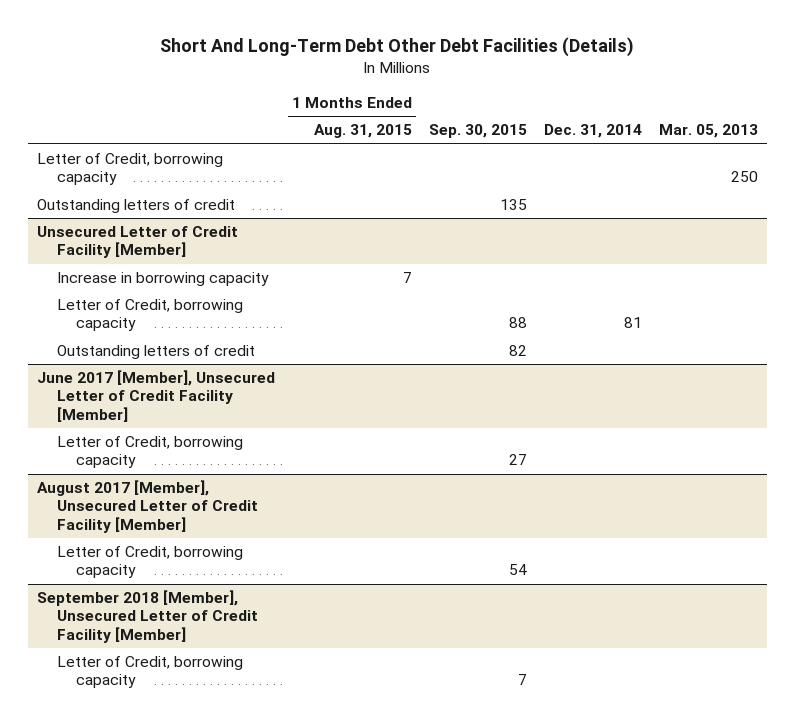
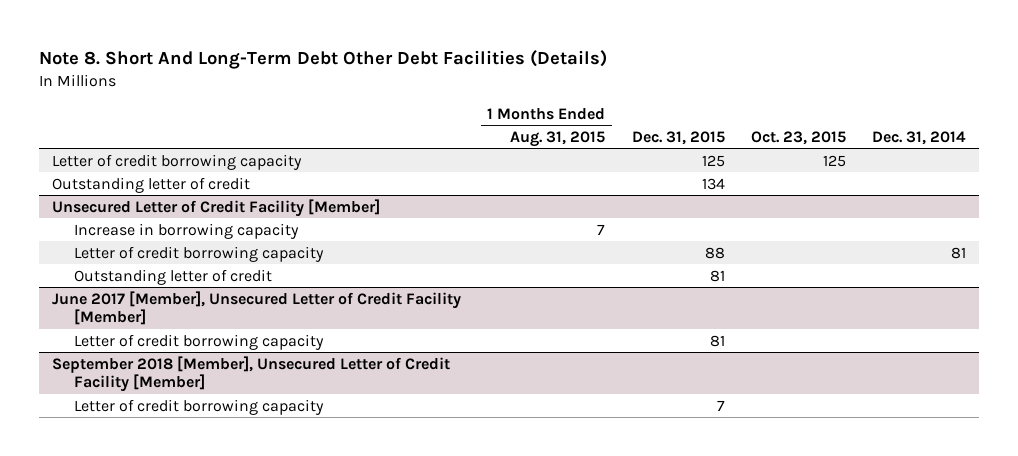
- Short And Long-Term Debt Other Debt Facilities (Details)
+ Note 8. Short And Long-Term Debt Other Debt Facilities (Details)
- | 1 Months Ended Aug. 31, 2015 | Sep. 30, 2015 | Dec. 31, 2014 | Mar. 05, 2013
+ | 1 Months Ended Aug. 31, 2015 | Dec. 31, 2015 | Oct. 23, 2015 | Dec. 31, 2014
- Letter of Credit, borrowing capacity | | | | 250
- Outstanding letters of credit | | 135 | |
+ Letter of credit borrowing capacity | | 125 | 125 |
+ Outstanding letter of credit | | 134 | |
@ Unsecured Letter of Credit Facility [Member]
- Letter of Credit, borrowing capacity | | 88 | 81 |
- Outstanding letters of credit | | 82 | |
+ Letter of credit borrowing capacity | | 88 | | 81
+ Outstanding letter of credit | | 81 | |
@ June 2017 [Member], Unsecured Letter of Credit Facility [Member]
- Letter of Credit, borrowing capacity | | 27 | |
- August 2017 [Member], Unsecured Letter of Credit Facility [Member]
- Letter of Credit, borrowing capacity | | 54 | |
@ June 2017 [Member], Unsecured Letter of Credit Facility [Member]
+ Letter of credit borrowing capacity | | 81 | |
@ September 2018 [Member], Unsecured Letter of Credit Facility [Member]
- Letter of Credit, borrowing capacity | | 7 | |
+ Letter of credit borrowing capacity | | 7 | |

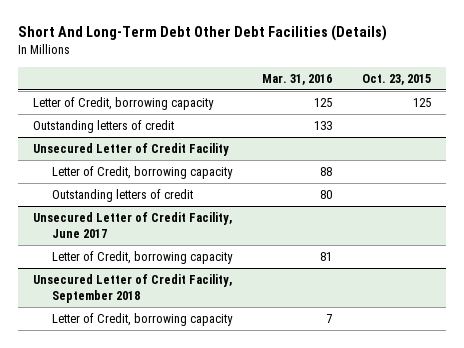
- Note 8. Short And Long-Term Debt Other Debt Facilities (Details)
+ Short And Long-Term Debt Other Debt Facilities (Details)
- | 1 Months Ended Aug. 31, 2015 | Dec. 31, 2015 | Oct. 23, 2015 | Dec. 31, 2014
+ | Mar. 31, 2016 | Oct. 23, 2015
- Letter of credit borrowing capacity | | 125 | 125 |
- Outstanding letter of credit | | 134 | |
- Unsecured Letter of Credit Facility [Member]
- Increase in borrowing capacity | 7 | | |
- Letter of credit borrowing capacity | | 88 | | 81
- Outstanding letter of credit | | 81 | |
- June 2017 [Member], Unsecured Letter of Credit Facility [Member]
- Letter of credit borrowing capacity | | 81 | |
- September 2018 [Member], Unsecured Letter of Credit Facility [Member]
- Letter of credit borrowing capacity | | 7 | |
+ Letter of Credit, borrowing capacity | 125 | 125
+ Outstanding letters of credit | 133 |
+ Unsecured Letter of Credit Facility
+ Letter of Credit, borrowing capacity | 88 |
+ Outstanding letters of credit | 80 |
+ Unsecured Letter of Credit Facility, June 2017
+ Letter of Credit, borrowing capacity | 81 |
+ Unsecured Letter of Credit Facility, September 2018
+ Letter of Credit, borrowing capacity | 7 |

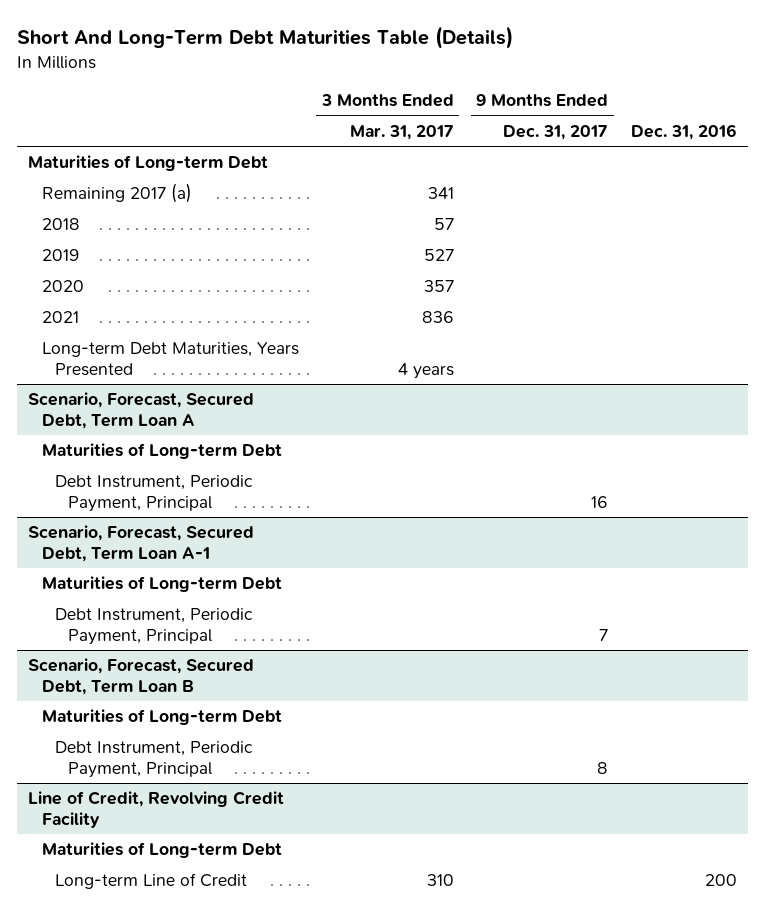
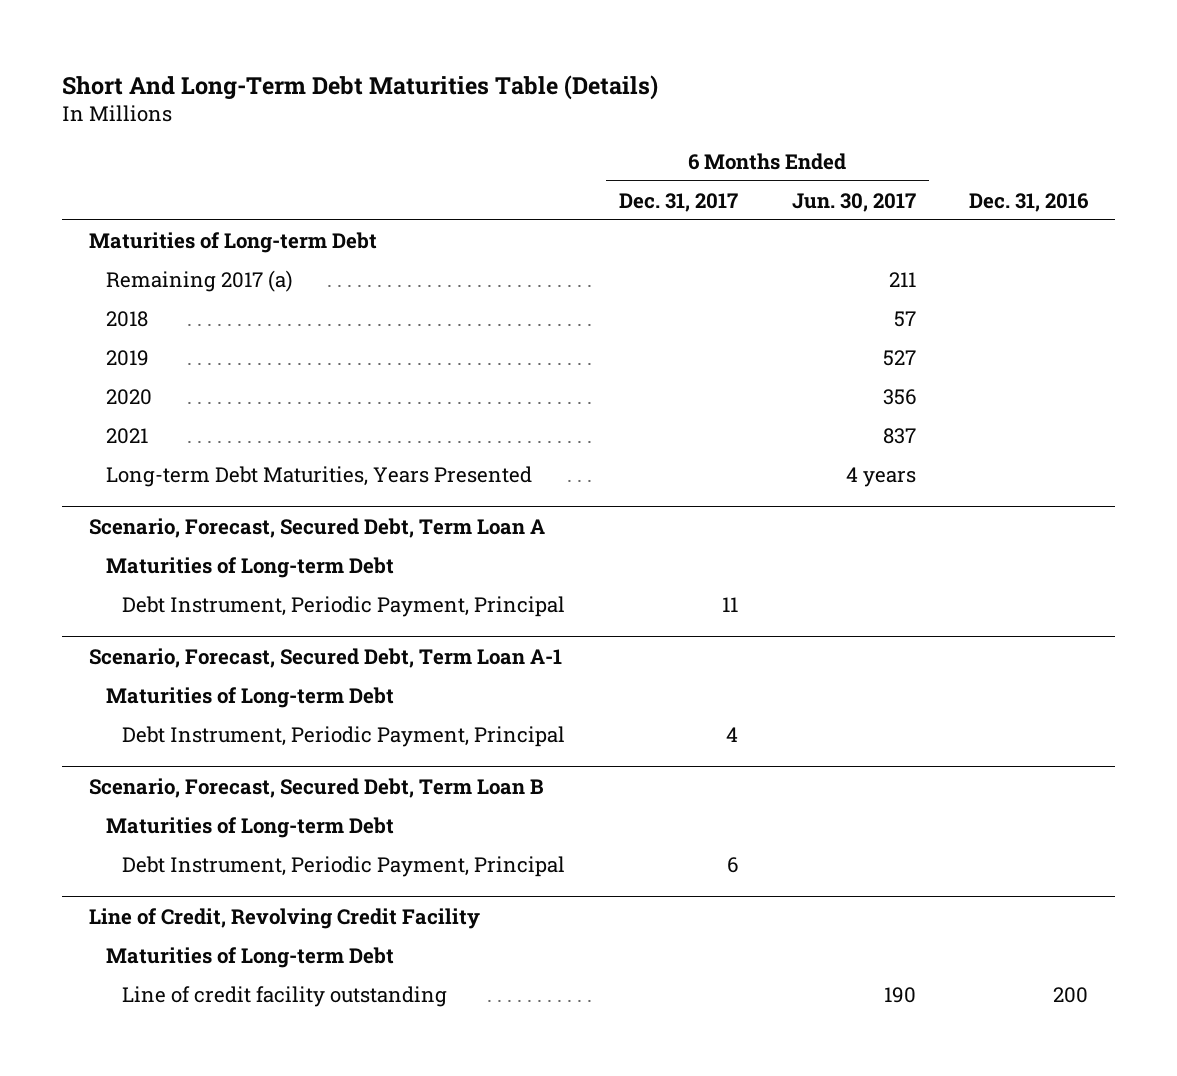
- | 3 Months Ended Mar. 31, 2017 | 9 Months Ended Dec. 31, 2017 | Dec. 31, 2016
+ | 6 Months Ended Dec. 31, 2017 | 6 Months Ended Jun. 30, 2017 | Dec. 31, 2016
@ Line of Credit, Revolving Credit Facility
- Long-term Line of Credit | 310 | | 200
+ Line of credit facility outstanding | | 190 | 200

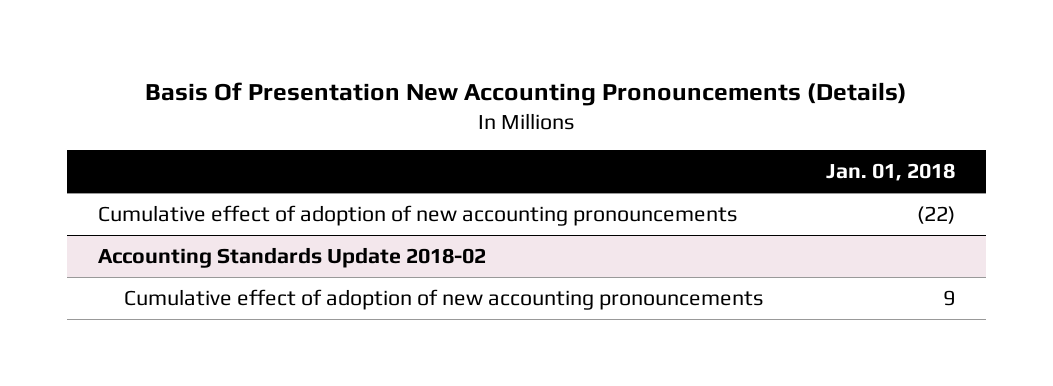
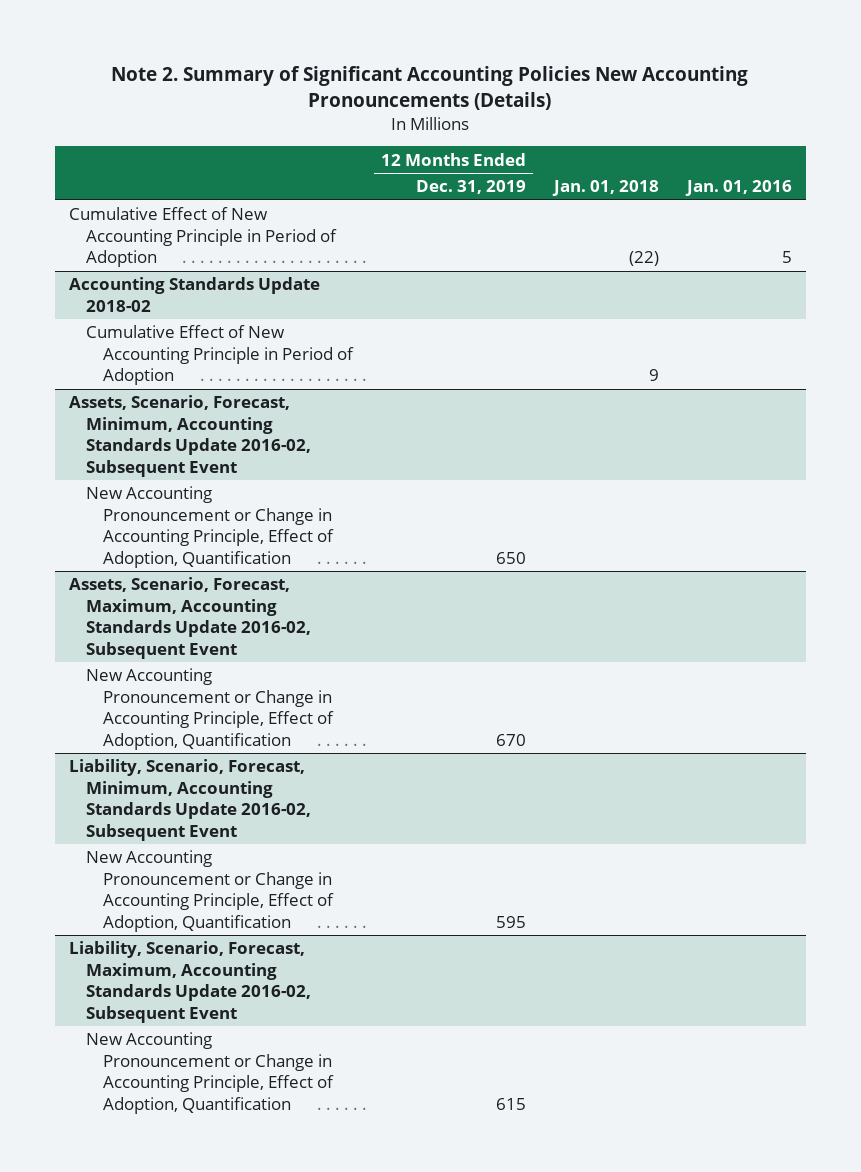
- Basis Of Presentation New Accounting Pronouncements (Details)
+ Note 2. Summary of Significant Accounting Policies New Accounting Pronouncements (Details)
- | Jan. 01, 2018
+ | 12 Months Ended Dec. 31, 2019 | Jan. 01, 2018 | Jan. 01, 2016
- Cumulative effect of adoption of new accounting pronouncements | (22)
+ Cumulative Effect of New Accounting Principle in Period of Adoption | | (22) | 5
@ Accounting Standards Update 2018-02
- Cumulative effect of adoption of new accounting pronouncements | 9
+ Cumulative Effect of New Accounting Principle in Period of Adoption | | 9 |
+ Assets, Scenario, Forecast, Minimum, Accounting Standards Update 2016-02, Subsequent Event
+ New Accounting Pronouncement or Change in Accounting Principle, Effect of Adoption, Quantification | 650 | |
+ Assets, Scenario, Forecast, Maximum, Accounting Standards Update 2016-02, Subsequent Event
+ New Accounting Pronouncement or Change in Accounting Principle, Effect of Adoption, Quantification | 670 | |
+ Liability, Scenario, Forecast, Minimum, Accounting Standards Update 2016-02, Subsequent Event
+ New Accounting Pronouncement or Change in Accounting Principle, Effect of Adoption, Quantification | 595 | |
+ Liability, Scenario, Forecast, Maximum, Accounting Standards Update 2016-02, Subsequent Event
+ New Accounting Pronouncement or Change in Accounting Principle, Effect of Adoption, Quantification | 615 | |

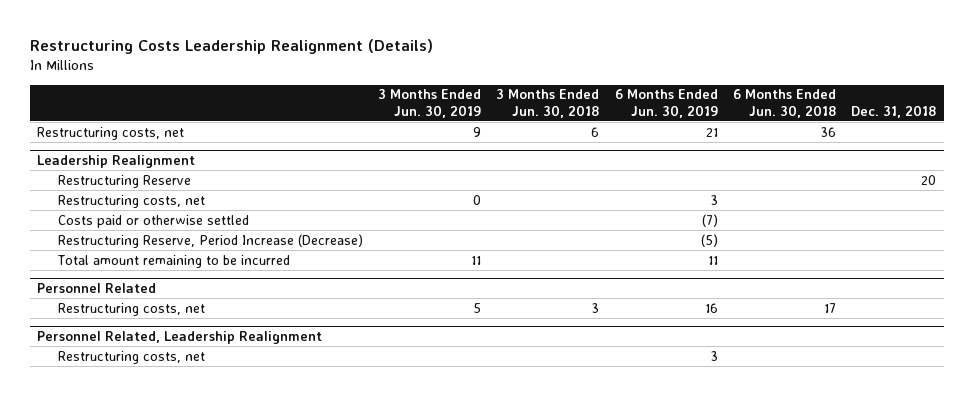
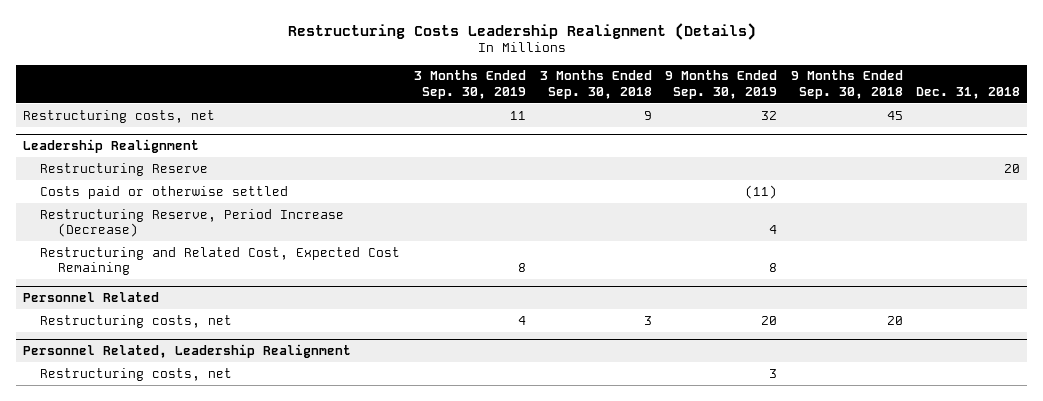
- | 3 Months Ended Jun. 30, 2019 | 3 Months Ended Jun. 30, 2018 | 6 Months Ended Jun. 30, 2019 | 6 Months Ended Jun. 30, 2018 | Dec. 31, 2018
+ | 3 Months Ended Sep. 30, 2019 | 3 Months Ended Sep. 30, 2018 | 9 Months Ended Sep. 30, 2019 | 9 Months Ended Sep. 30, 2018 | Dec. 31, 2018
@ Leadership Realignment
- Restructuring costs, net | 0 | | 3 | |
- Total amount remaining to be incurred | 11 | | 11 | |
+ Restructuring and Related Cost, Expected Cost Remaining | 8 | | 8 | |

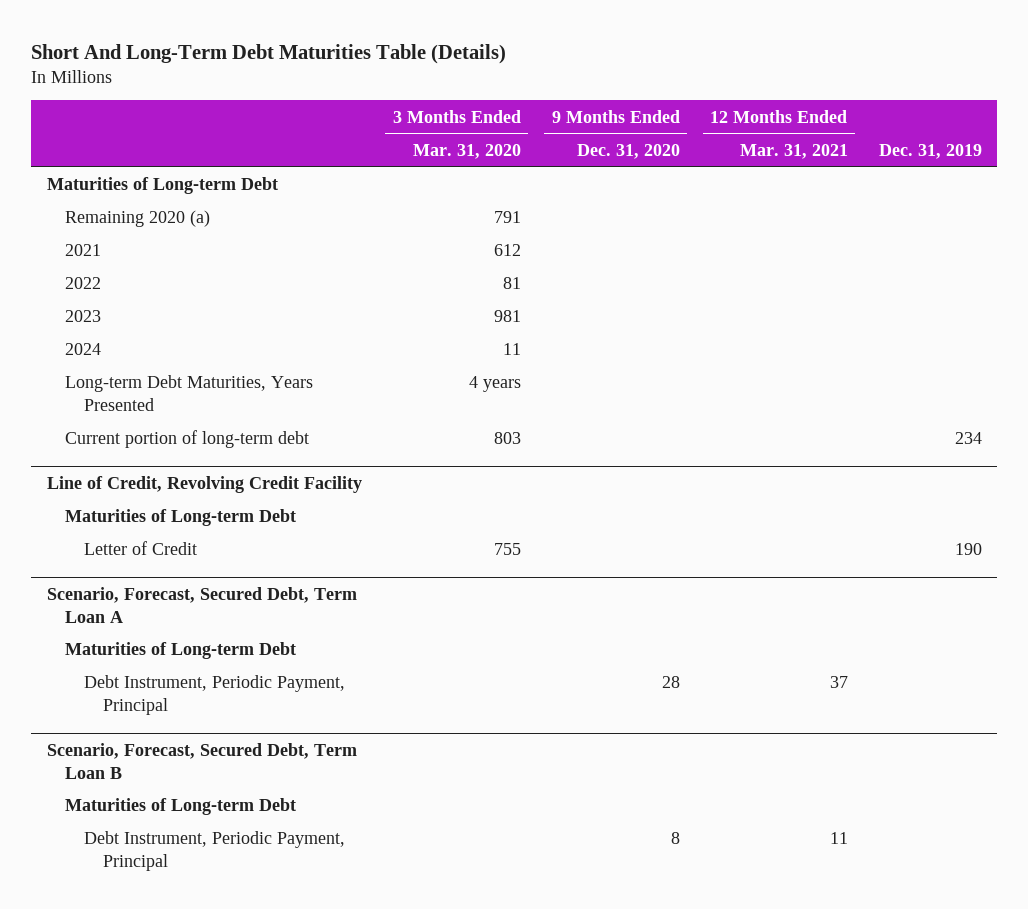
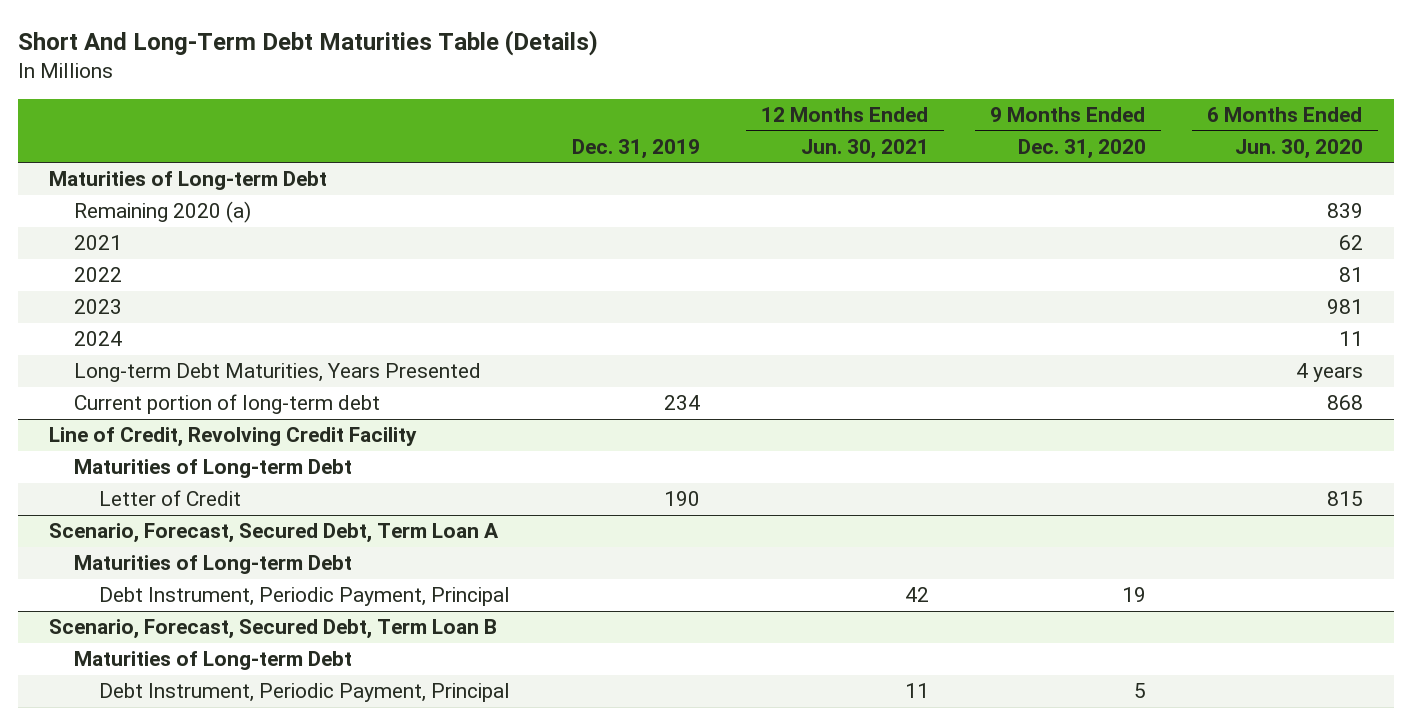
- | 3 Months Ended Mar. 31, 2020 | 9 Months Ended Dec. 31, 2020 | 12 Months Ended Mar. 31, 2021 | Dec. 31, 2019
+ | Dec. 31, 2019 | 12 Months Ended Jun. 30, 2021 | 9 Months Ended Dec. 31, 2020 | 6 Months Ended Jun. 30, 2020
@ Scenario, Forecast, Secured Debt, Term Loan A
- Debt Instrument, Periodic Payment, Principal | | 28 | 37 |
+ Debt Instrument, Periodic Payment, Principal | | 42 | 19 |
@ Scenario, Forecast, Secured Debt, Term Loan B
- Debt Instrument, Periodic Payment, Principal | | 8 | 11 |
+ Debt Instrument, Periodic Payment, Principal | | 11 | 5 |

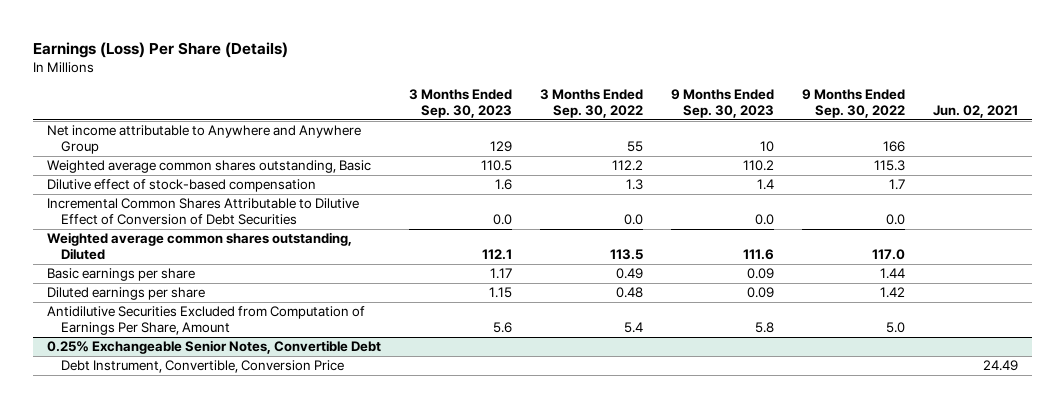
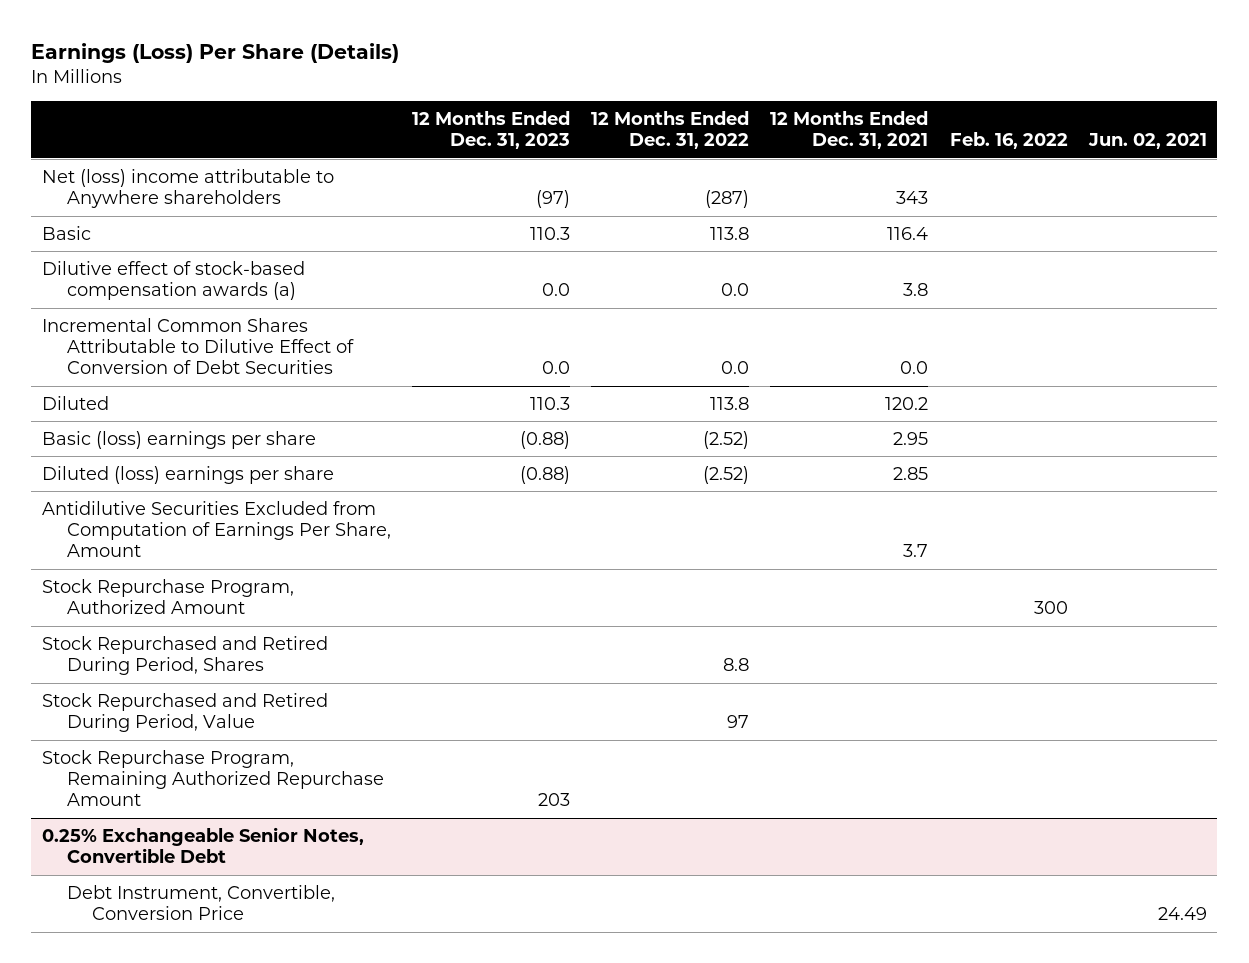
- | 3 Months Ended Sep. 30, 2023 | 3 Months Ended Sep. 30, 2022 | 9 Months Ended Sep. 30, 2023 | 9 Months Ended Sep. 30, 2022 | Jun. 02, 2021
+ | 12 Months Ended Dec. 31, 2023 | 12 Months Ended Dec. 31, 2022 | 12 Months Ended Dec. 31, 2021 | Feb. 16, 2022 | Jun. 02, 2021
- Net income attributable to Anywhere and Anywhere Group | 129 | 55 | 10 | 166 |
- Weighted average common shares outstanding, Basic | 110.5 | 112.2 | 110.2 | 115.3 |
- Dilutive effect of stock-based compensation | 1.6 | 1.3 | 1.4 | 1.7 |
+ Net (loss) income attributable to Anywhere shareholders | (97) | (287) | 343 | |
+ Basic | 110.3 | 113.8 | 116.4 | |
+ Dilutive effect of stock-based compensation awards (a) | 0.0 | 0.0 | 3.8 | |
- Weighted average common shares outstanding, Diluted | 112.1 | 113.5 | 111.6 | 117.0 |
- Basic earnings per share | 1.17 | 0.49 | 0.09 | 1.44 |
- Diluted earnings per share | 1.15 | 0.48 | 0.09 | 1.42 |
+ Diluted | 110.3 | 113.8 | 120.2 | |
+ Basic (loss) earnings per share | (0.88) | (2.52) | 2.95 | |
+ Diluted (loss) earnings per share | (0.88) | (2.52) | 2.85 | |
+ Stock Repurchase Program, Authorized Amount | | | | 300 |
+ Stock Repurchased and Retired During Period, Shares | | 8.8 | | |
+ Stock Repurchased and Retired During Period, Value | | 97 | | |
+ Stock Repurchase Program, Remaining Authorized Repurchase Amount | 203 | | | |

